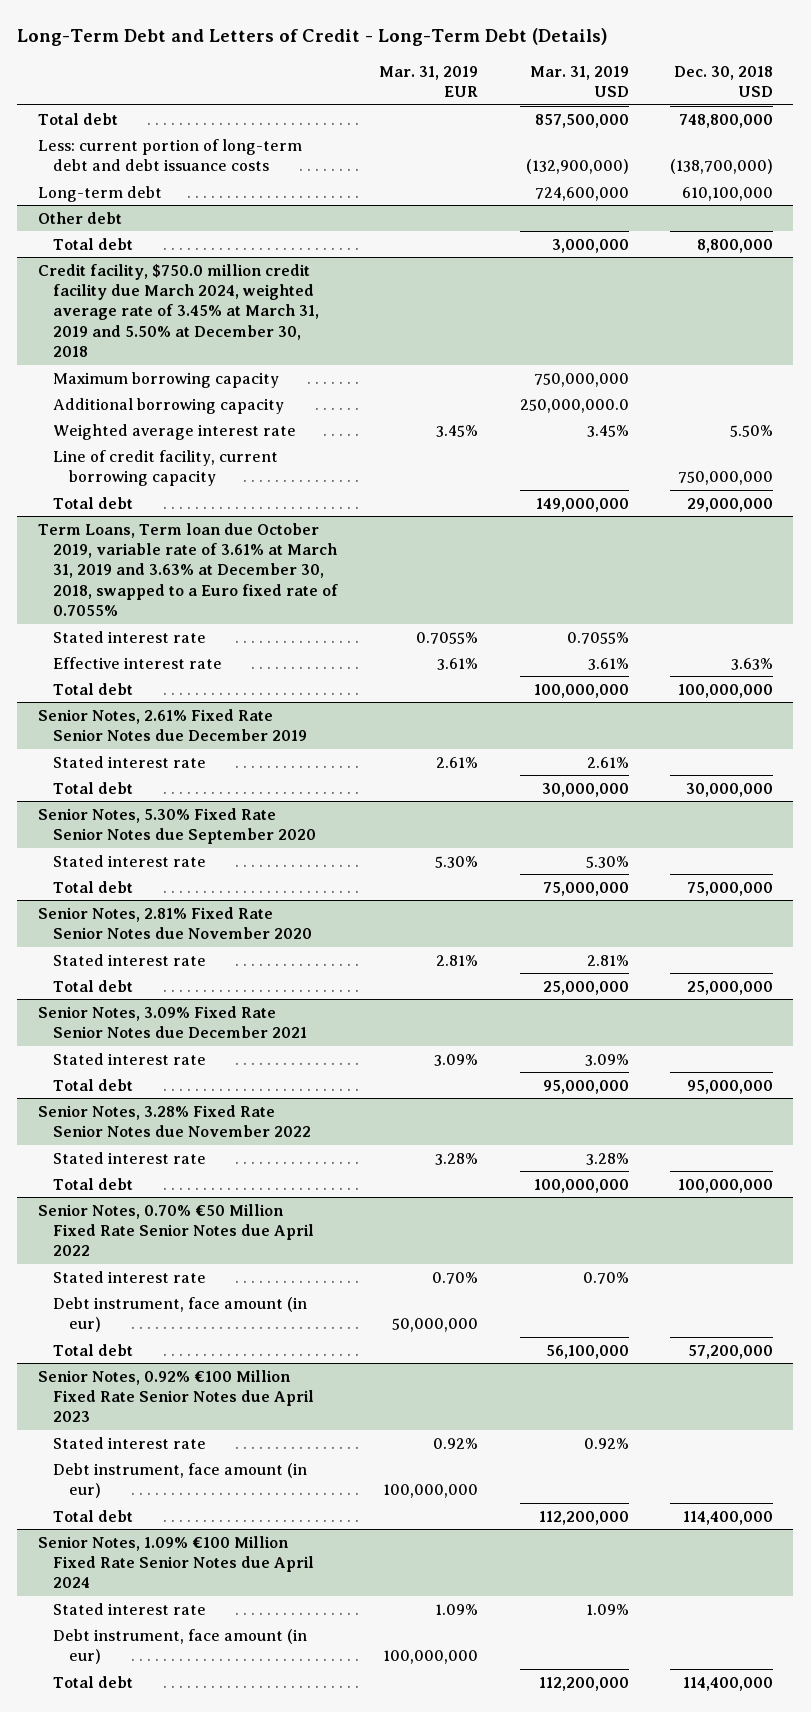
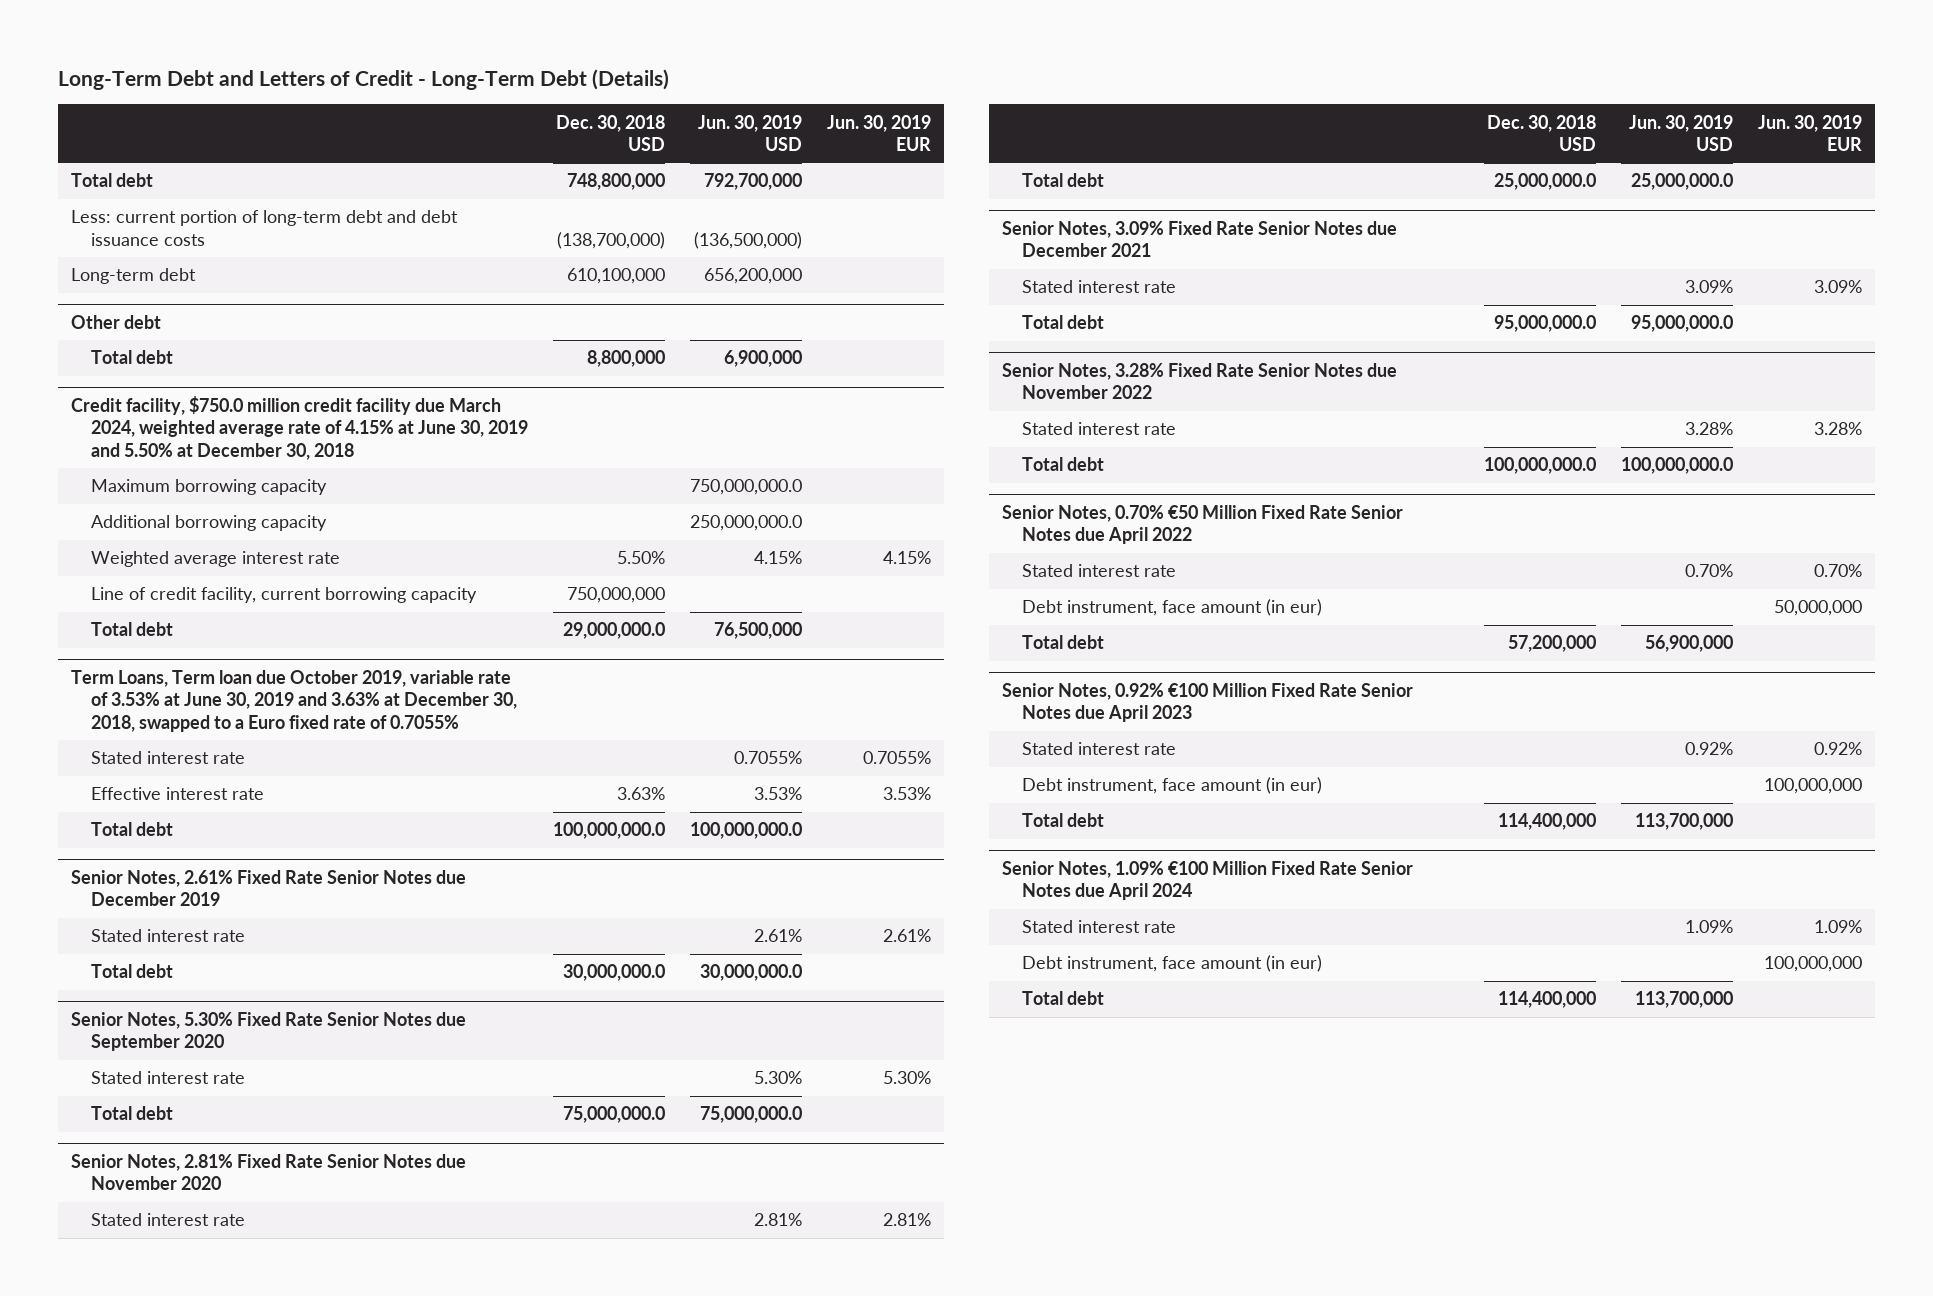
- | Mar. 31, 2019 EUR | Mar. 31, 2019 USD | Dec. 30, 2018 USD
+ | Dec. 30, 2018 USD | Jun. 30, 2019 USD | Jun. 30, 2019 EUR
- Credit facility, $750.0 million credit facility due March 2024, weighted average rate of 3.45% at March 31, 2019 and 5.50% at December 30, 2018
+ Credit facility, $750.0 million credit facility due March 2024, weighted average rate of 4.15% at June 30, 2019 and 5.50% at December 30, 2018
- Total debt | | 149,000,000 | 29,000,000
- Term Loans, Term loan due October 2019, variable rate of 3.61% at March 31, 2019 and 3.63% at December 30, 2018, swapped to a Euro fixed rate of 0.7055%
+ Total debt | 29,000,000.0 | 76,500,000 |
+ Term Loans, Term loan due October 2019, variable rate of 3.53% at June 30, 2019 and 3.63% at December 30, 2018, swapped to a Euro fixed rate of 0.7055%
- Total debt | | 100,000,000 | 100,000,000
+ Total debt | 100,000,000.0 | 100,000,000.0 |
@ Senior Notes, 2.61% Fixed Rate Senior Notes due December 2019
- Total debt | | 30,000,000 | 30,000,000
+ Total debt | 30,000,000.0 | 30,000,000.0 |
@ Senior Notes, 5.30% Fixed Rate Senior Notes due September 2020
- Total debt | | 75,000,000 | 75,000,000
+ Total debt | 75,000,000.0 | 75,000,000.0 |
@ Senior Notes, 2.81% Fixed Rate Senior Notes due November 2020
- Total debt | | 25,000,000 | 25,000,000
+ Total debt | 25,000,000.0 | 25,000,000.0 |
@ Senior Notes, 3.09% Fixed Rate Senior Notes due December 2021
- Total debt | | 95,000,000 | 95,000,000
+ Total debt | 95,000,000.0 | 95,000,000.0 |
@ Senior Notes, 3.28% Fixed Rate Senior Notes due November 2022
- Total debt | | 100,000,000 | 100,000,000
+ Total debt | 100,000,000.0 | 100,000,000.0 |

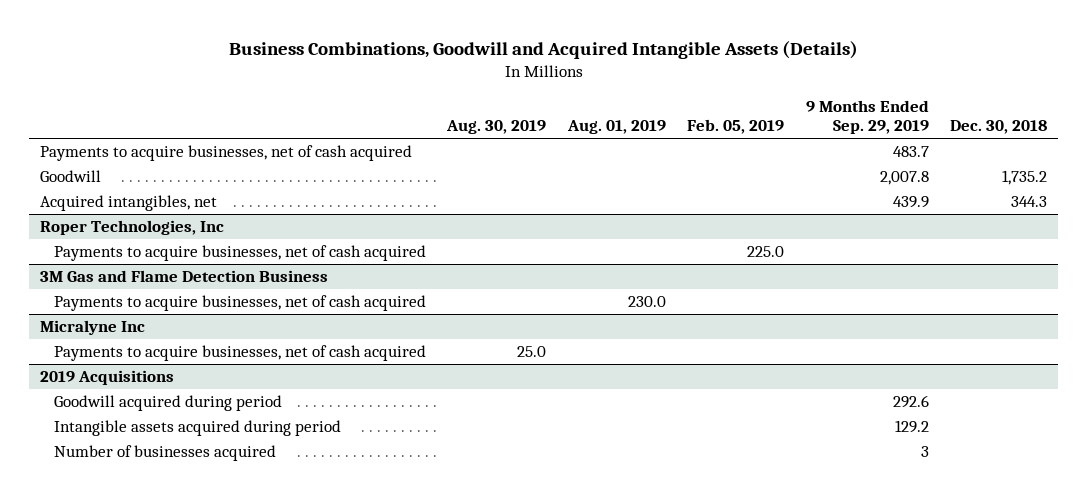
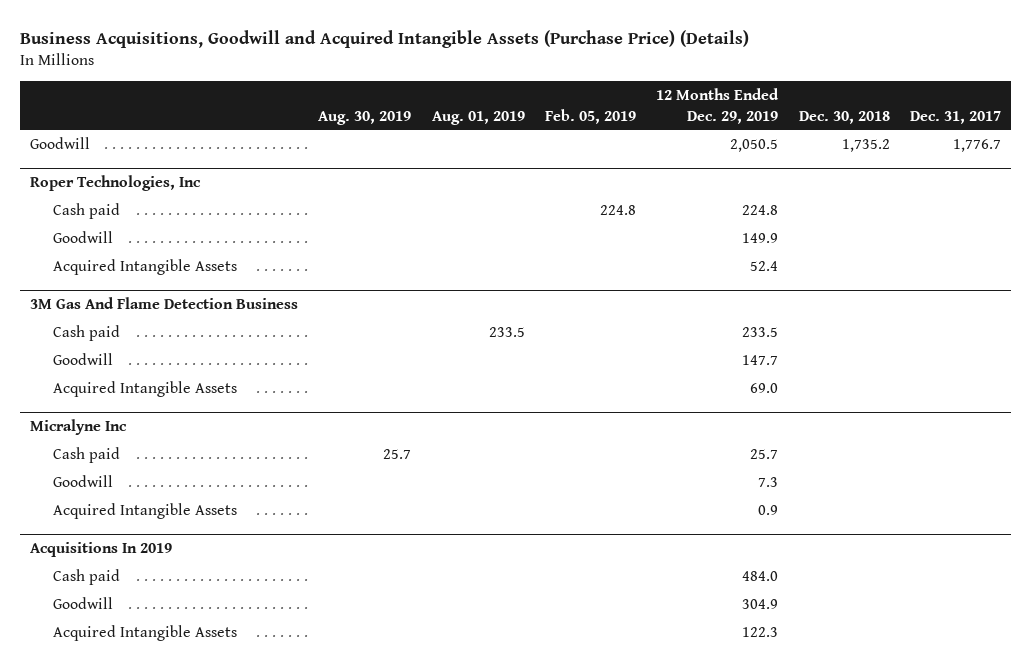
- Business Combinations, Goodwill and Acquired Intangible Assets (Details)
+ Business Acquisitions, Goodwill and Acquired Intangible Assets (Purchase Price) (Details)
- | Aug. 30, 2019 | Aug. 01, 2019 | Feb. 05, 2019 | 9 Months Ended Sep. 29, 2019 | Dec. 30, 2018
+ | Aug. 30, 2019 | Aug. 01, 2019 | Feb. 05, 2019 | 12 Months Ended Dec. 29, 2019 | Dec. 30, 2018 | Dec. 31, 2017
- Payments to acquire businesses, net of cash acquired | | | | 483.7 |
- Acquired intangibles, net | | | | 439.9 | 344.3
@ Roper Technologies, Inc
- Payments to acquire businesses, net of cash acquired | | | 225.0 | |
- 3M Gas and Flame Detection Business
- Payments to acquire businesses, net of cash acquired | | 230.0 | | |
@ Roper Technologies, Inc
+ Cash paid | | | 224.8 | 224.8 | |
+ Goodwill | | | | 149.9 | |
+ Acquired Intangible Assets | | | | 52.4 | |
+ 3M Gas And Flame Detection Business
+ Cash paid | | 233.5 | | 233.5 | |
+ Goodwill | | | | 147.7 | |
+ Acquired Intangible Assets | | | | 69.0 | |
@ Micralyne Inc
- Payments to acquire businesses, net of cash acquired | 25.0 | | | |
- 2019 Acquisitions
- Goodwill acquired during period | | | | 292.6 |
- Intangible assets acquired during period | | | | 129.2 |
- Number of businesses acquired | | | | 3 |
@ Micralyne Inc
+ Cash paid | 25.7 | | | 25.7 | |
+ Goodwill | | | | 7.3 | |
+ Acquired Intangible Assets | | | | 0.9 | |
+ Acquisitions In 2019
+ Cash paid | | | | 484.0 | |
+ Goodwill | | | | 304.9 | |
+ Acquired Intangible Assets | | | | 122.3 | |

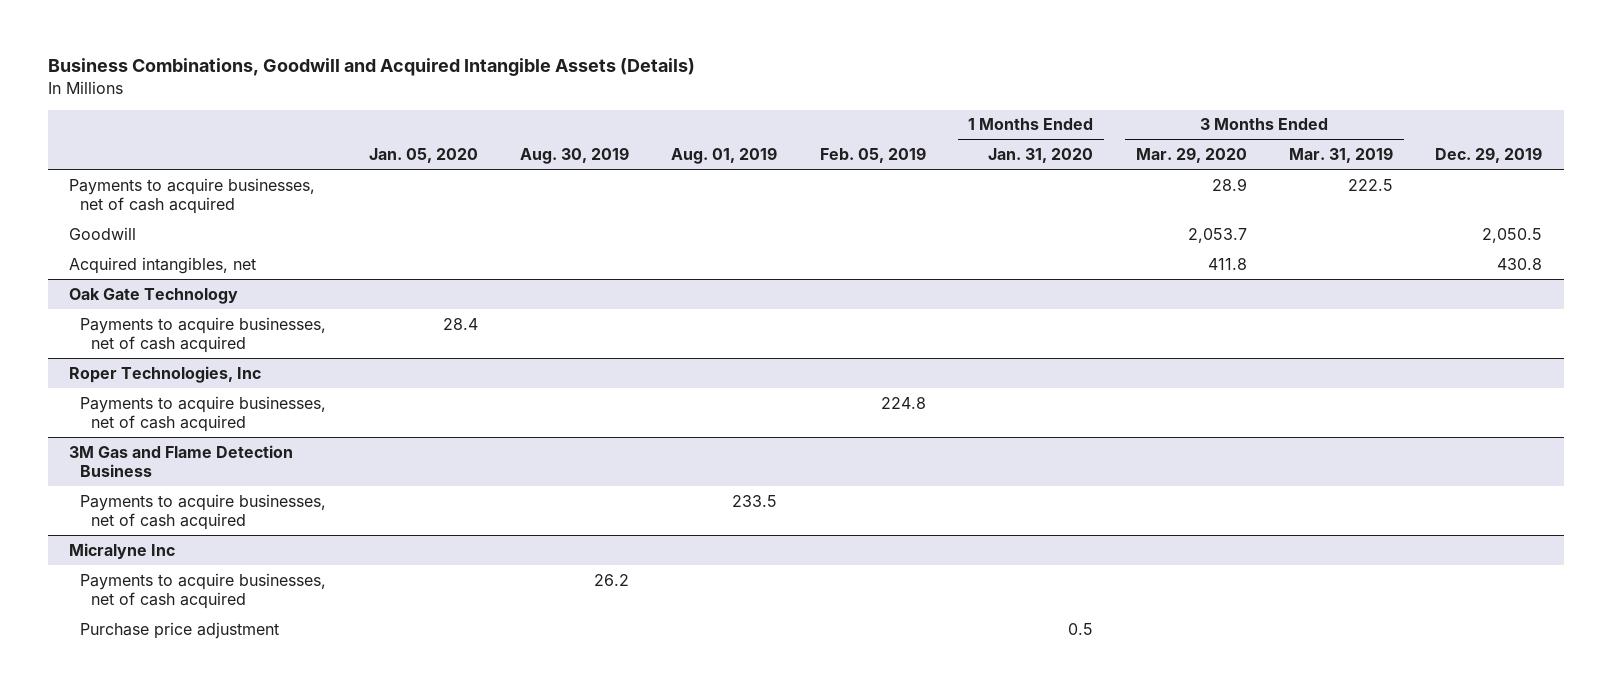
- Business Acquisitions, Goodwill and Acquired Intangible Assets (Purchase Price) (Details)
+ Business Combinations, Goodwill and Acquired Intangible Assets (Details)
- | Aug. 30, 2019 | Aug. 01, 2019 | Feb. 05, 2019 | 12 Months Ended Dec. 29, 2019 | Dec. 30, 2018 | Dec. 31, 2017
+ | Jan. 05, 2020 | Aug. 30, 2019 | Aug. 01, 2019 | Feb. 05, 2019 | 1 Months Ended Jan. 31, 2020 | 3 Months Ended Mar. 29, 2020 | 3 Months Ended Mar. 31, 2019 | Dec. 29, 2019
+ Payments to acquire businesses, net of cash acquired | | | | | | 28.9 | 222.5 |
+ Acquired intangibles, net | | | | | | 411.8 | | 430.8
+ Oak Gate Technology
+ Payments to acquire businesses, net of cash acquired | 28.4 | | | | | | |
@ Roper Technologies, Inc
- Cash paid | | | 224.8 | 224.8 | |
- Goodwill | | | | 149.9 | |
- Acquired Intangible Assets | | | | 52.4 | |
- 3M Gas And Flame Detection Business
- Cash paid | | 233.5 | | 233.5 | |
- Goodwill | | | | 147.7 | |
- Acquired Intangible Assets | | | | 69.0 | |
@ Roper Technologies, Inc
+ Payments to acquire businesses, net of cash acquired | | | | 224.8 | | | |
+ 3M Gas and Flame Detection Business
+ Payments to acquire businesses, net of cash acquired | | | 233.5 | | | | |
@ Micralyne Inc
- Cash paid | 25.7 | | | 25.7 | |
- Goodwill | | | | 7.3 | |
- Acquired Intangible Assets | | | | 0.9 | |
- Acquisitions In 2019
- Cash paid | | | | 484.0 | |
- Goodwill | | | | 304.9 | |
- Acquired Intangible Assets | | | | 122.3 | |
@ Micralyne Inc
+ Payments to acquire businesses, net of cash acquired | | 26.2 | | | | | |
+ Purchase price adjustment | | | | | 0.5 | | |

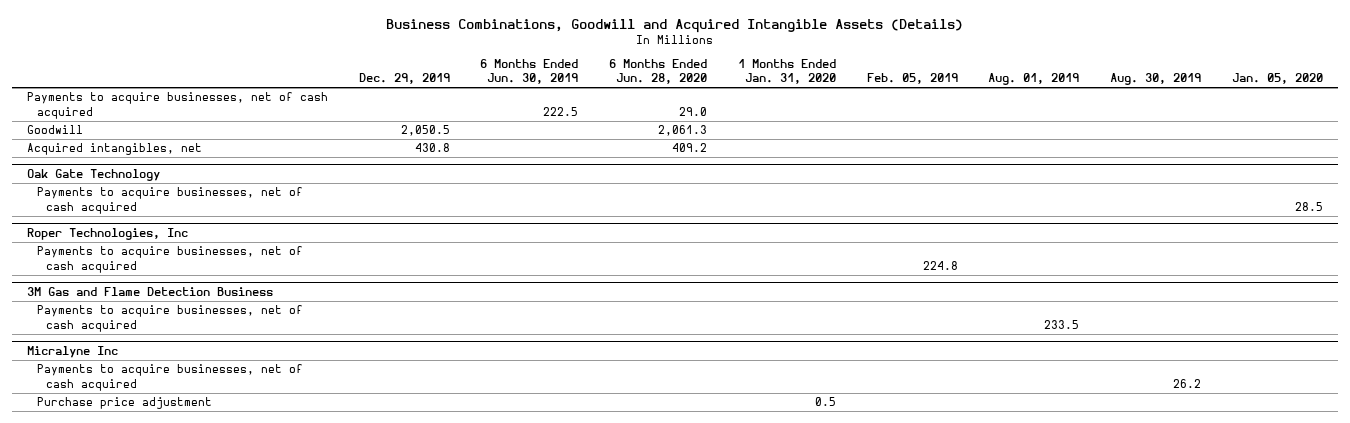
- | Jan. 05, 2020 | Aug. 30, 2019 | Aug. 01, 2019 | Feb. 05, 2019 | 1 Months Ended Jan. 31, 2020 | 3 Months Ended Mar. 29, 2020 | 3 Months Ended Mar. 31, 2019 | Dec. 29, 2019
+ | Dec. 29, 2019 | 6 Months Ended Jun. 30, 2019 | 6 Months Ended Jun. 28, 2020 | 1 Months Ended Jan. 31, 2020 | Feb. 05, 2019 | Aug. 01, 2019 | Aug. 30, 2019 | Jan. 05, 2020
@ Oak Gate Technology
- Payments to acquire businesses, net of cash acquired | 28.4 | | | | | | |
+ Payments to acquire businesses, net of cash acquired | | | | | | | | 28.5

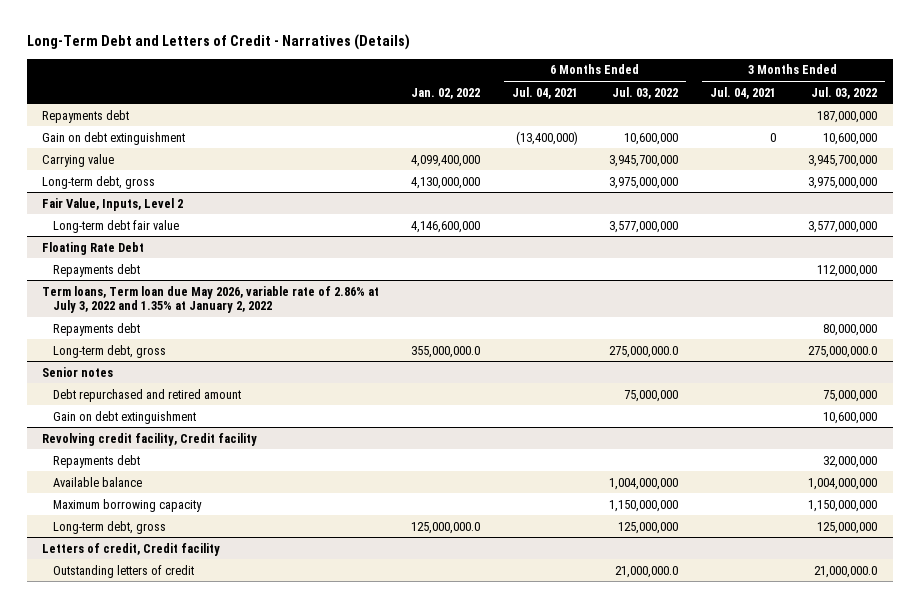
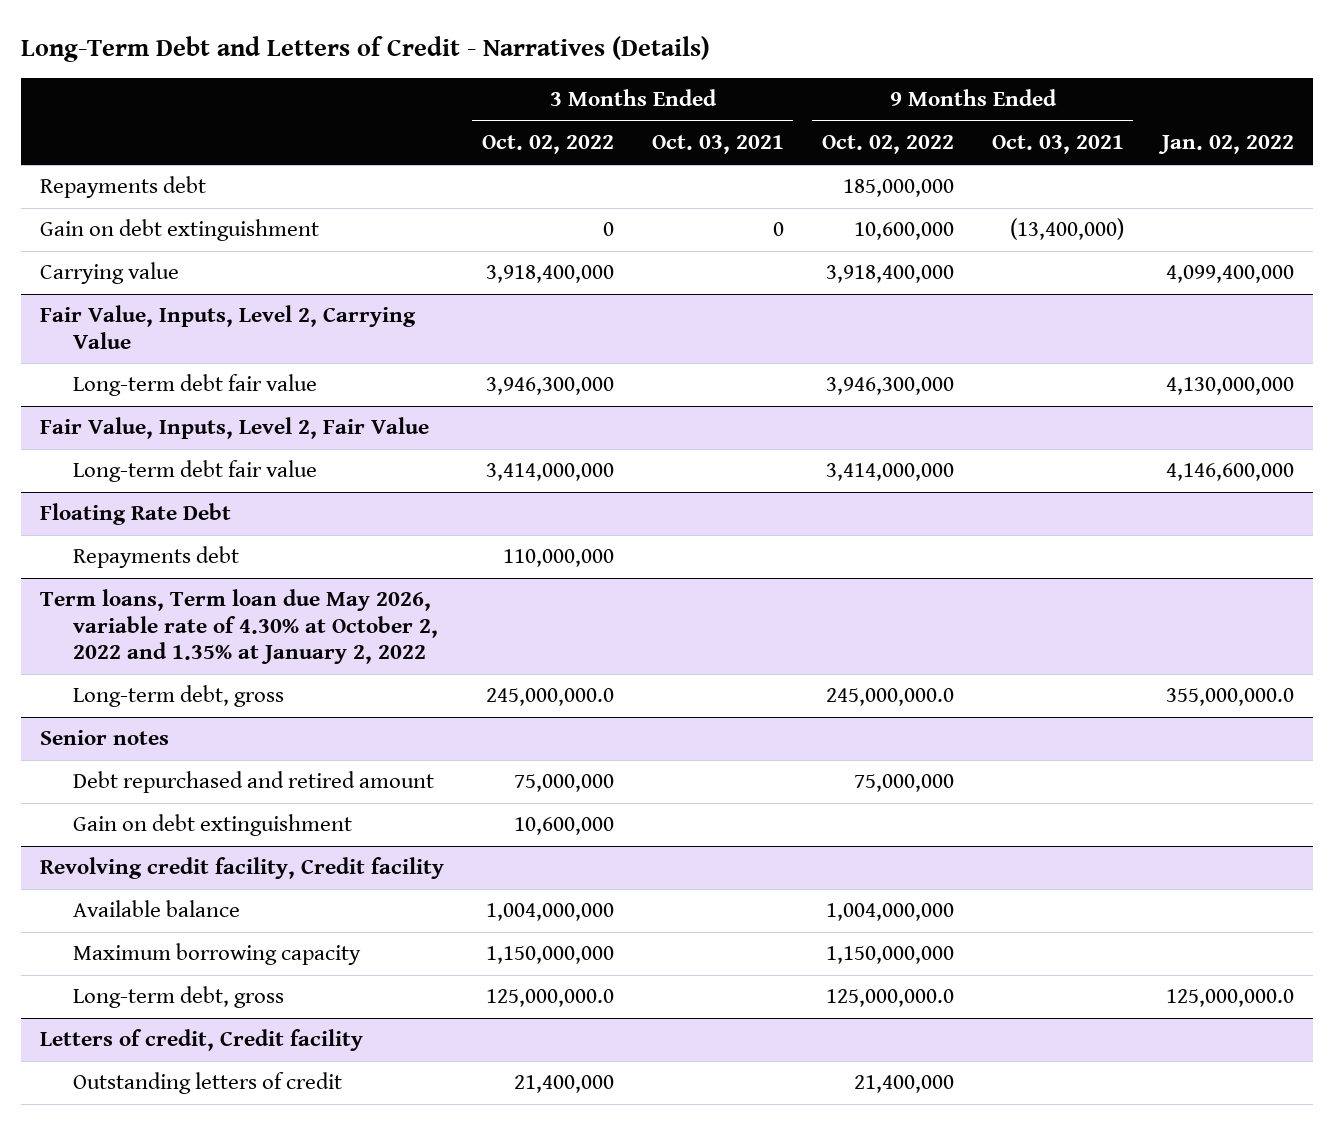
- | Jan. 02, 2022 | 6 Months Ended Jul. 04, 2021 | 6 Months Ended Jul. 03, 2022 | 3 Months Ended Jul. 04, 2021 | 3 Months Ended Jul. 03, 2022
+ | 3 Months Ended Oct. 02, 2022 | 3 Months Ended Oct. 03, 2021 | 9 Months Ended Oct. 02, 2022 | 9 Months Ended Oct. 03, 2021 | Jan. 02, 2022
- Long-term debt, gross | 4,130,000,000 | | 3,975,000,000 | | 3,975,000,000
- Fair Value, Inputs, Level 2
+ Fair Value, Inputs, Level 2, Carrying Value
+ Long-term debt fair value | 3,946,300,000 | | 3,946,300,000 | | 4,130,000,000
+ Fair Value, Inputs, Level 2, Fair Value
- Term loans, Term loan due May 2026, variable rate of 2.86% at July 3, 2022 and 1.35% at January 2, 2022
- Repayments debt | | | | | 80,000,000
+ Term loans, Term loan due May 2026, variable rate of 4.30% at October 2, 2022 and 1.35% at January 2, 2022
@ Revolving credit facility, Credit facility
- Repayments debt | | | | | 32,000,000

